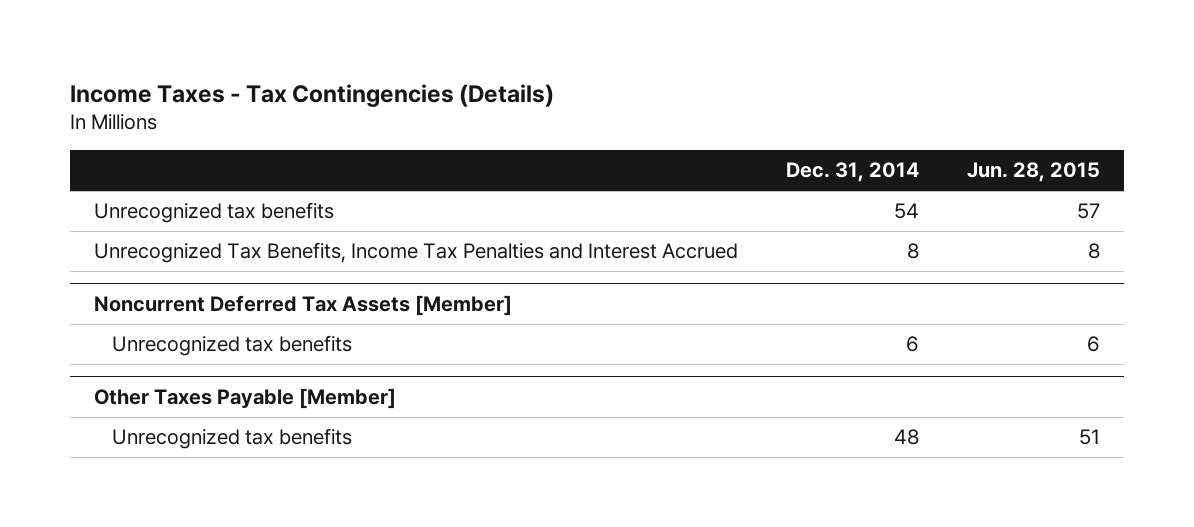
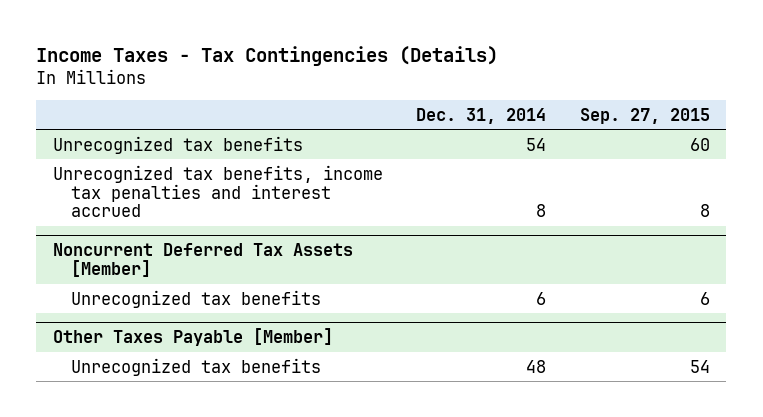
- | Dec. 31, 2014 | Jun. 28, 2015
+ | Dec. 31, 2014 | Sep. 27, 2015
- Unrecognized Tax Benefits, Income Tax Penalties and Interest Accrued | 8 | 8
+ Unrecognized tax benefits, income tax penalties and interest accrued | 8 | 8

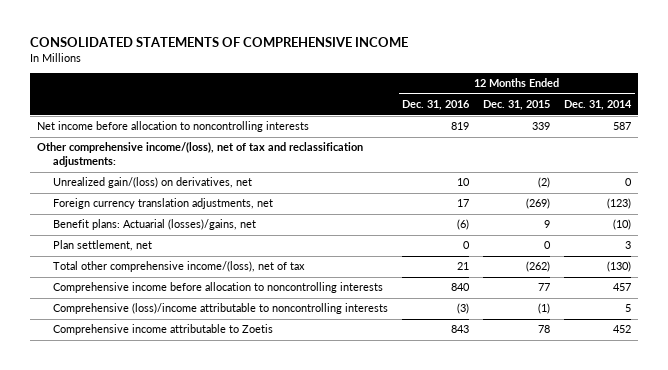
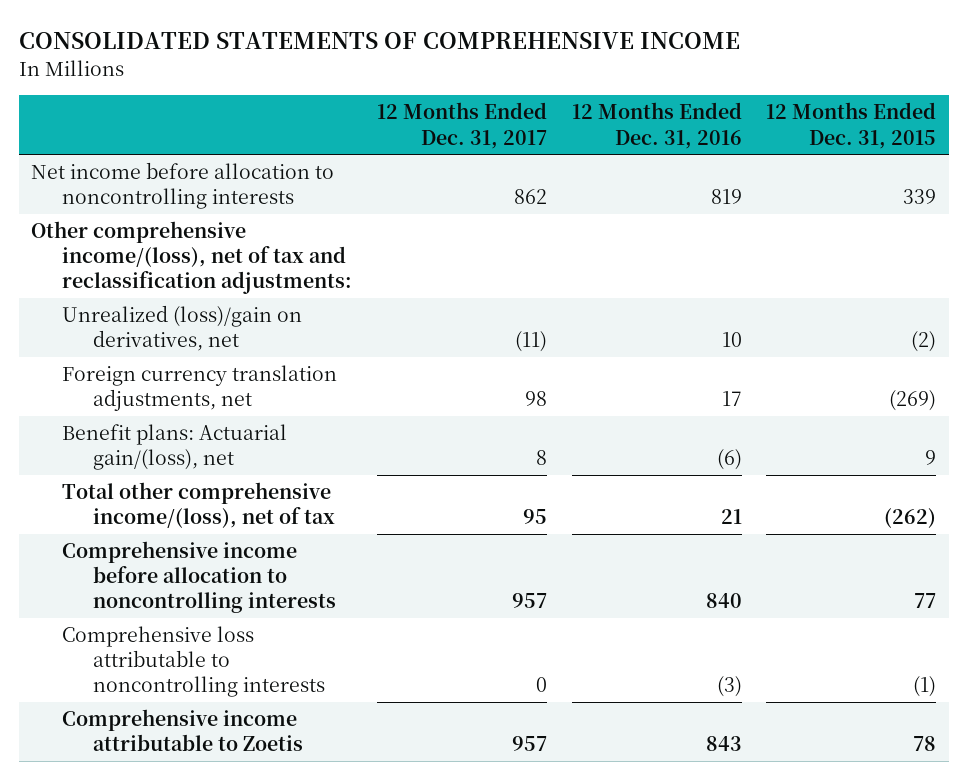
- | 12 Months Ended Dec. 31, 2016 | 12 Months Ended Dec. 31, 2015 | 12 Months Ended Dec. 31, 2014
+ | 12 Months Ended Dec. 31, 2017 | 12 Months Ended Dec. 31, 2016 | 12 Months Ended Dec. 31, 2015
- Unrealized gain/(loss) on derivatives, net | 10 | (2) | 0
+ Unrealized (loss)/gain on derivatives, net | (11) | 10 | (2)
- Benefit plans: Actuarial (losses)/gains, net | (6) | 9 | (10)
- Plan settlement, net | 0 | 0 | 3
+ Benefit plans: Actuarial gain/(loss), net | 8 | (6) | 9
- Comprehensive (loss)/income attributable to noncontrolling interests | (3) | (1) | 5
+ Comprehensive loss attributable to noncontrolling interests | 0 | (3) | (1)

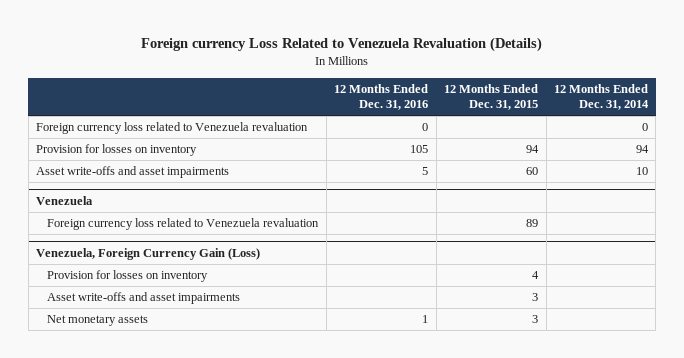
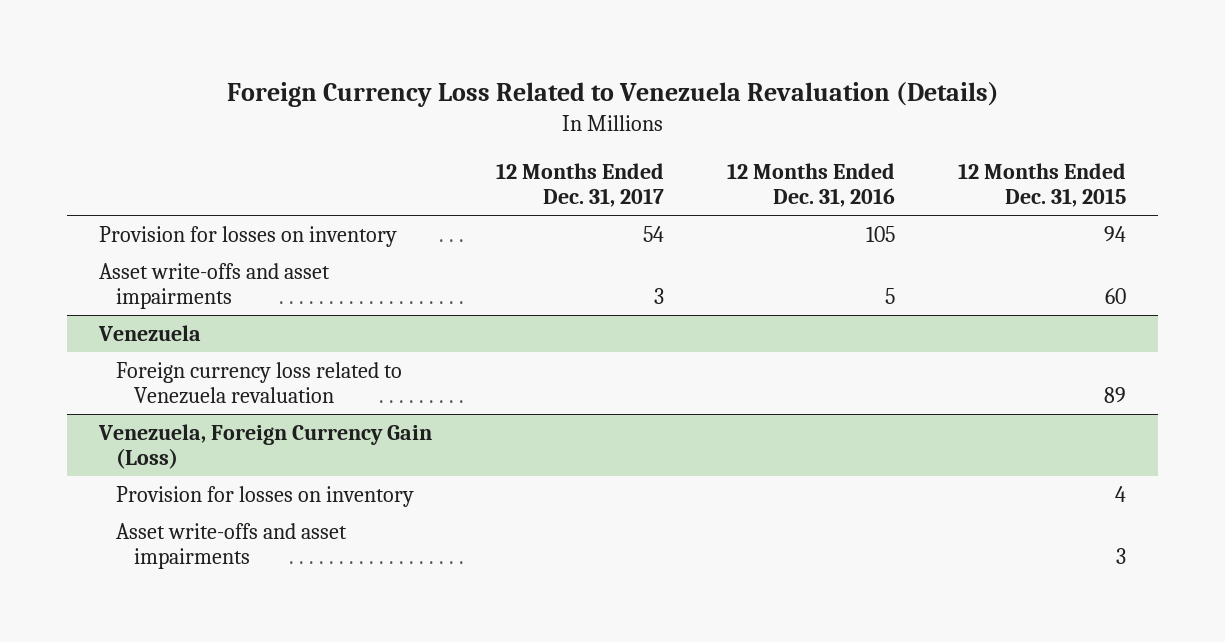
- Foreign currency Loss Related to Venezuela Revaluation (Details)
+ Foreign Currency Loss Related to Venezuela Revaluation (Details)
- | 12 Months Ended Dec. 31, 2016 | 12 Months Ended Dec. 31, 2015 | 12 Months Ended Dec. 31, 2014
+ | 12 Months Ended Dec. 31, 2017 | 12 Months Ended Dec. 31, 2016 | 12 Months Ended Dec. 31, 2015
- Foreign currency loss related to Venezuela revaluation | 0 | | 0
@ Venezuela, Foreign Currency Gain (Loss)
- Net monetary assets | 1 | 3 |

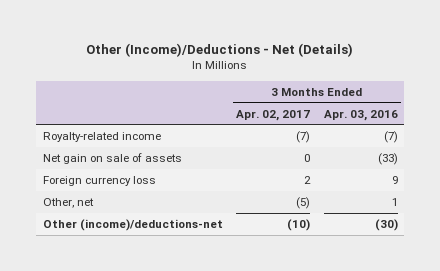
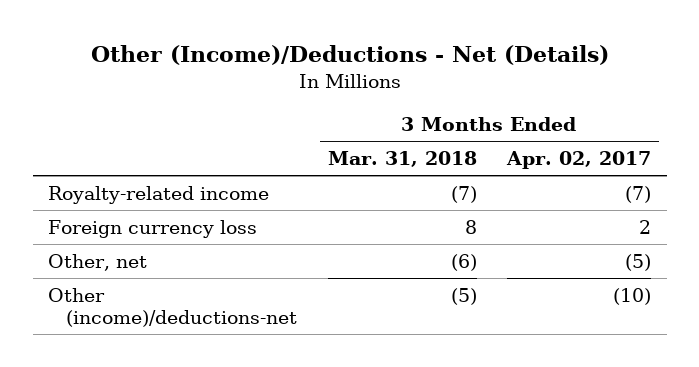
- | 3 Months Ended Apr. 02, 2017 | 3 Months Ended Apr. 03, 2016
+ | 3 Months Ended Mar. 31, 2018 | 3 Months Ended Apr. 02, 2017
- Net gain on sale of assets | 0 | (33)

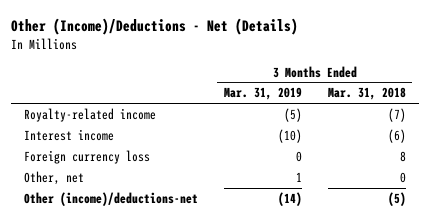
- | 3 Months Ended Mar. 31, 2018 | 3 Months Ended Apr. 02, 2017
+ | 3 Months Ended Mar. 31, 2019 | 3 Months Ended Mar. 31, 2018
+ Interest income | (10) | (6)
- Other, net | (6) | (5)
+ Other, net | 1 | 0

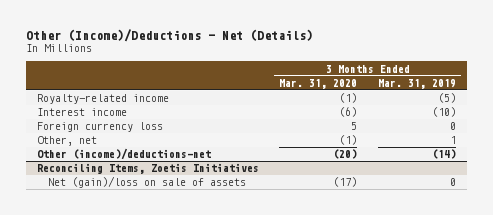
- | 3 Months Ended Mar. 31, 2019 | 3 Months Ended Mar. 31, 2018
+ | 3 Months Ended Mar. 31, 2020 | 3 Months Ended Mar. 31, 2019
+ Reconciling Items, Zoetis Initiatives
+ Net (gain)/loss on sale of assets | (17) | 0

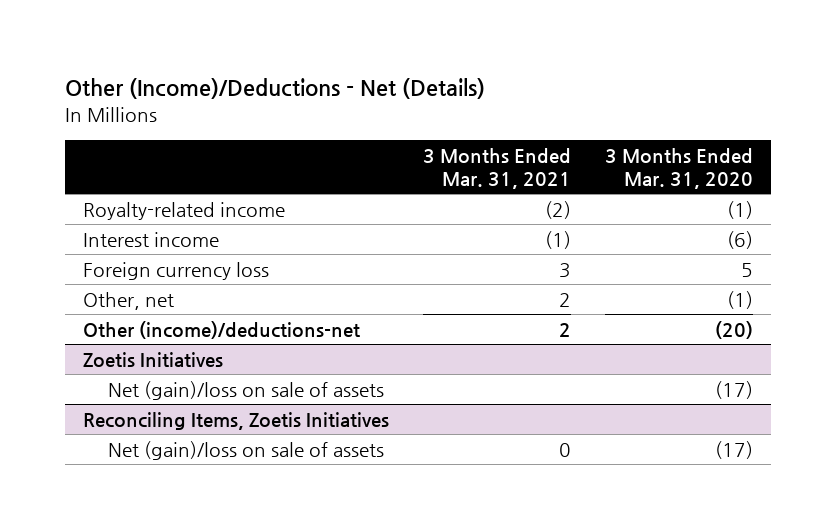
- | 3 Months Ended Mar. 31, 2020 | 3 Months Ended Mar. 31, 2019
+ | 3 Months Ended Mar. 31, 2021 | 3 Months Ended Mar. 31, 2020
+ Zoetis Initiatives
+ Net (gain)/loss on sale of assets | | (17)

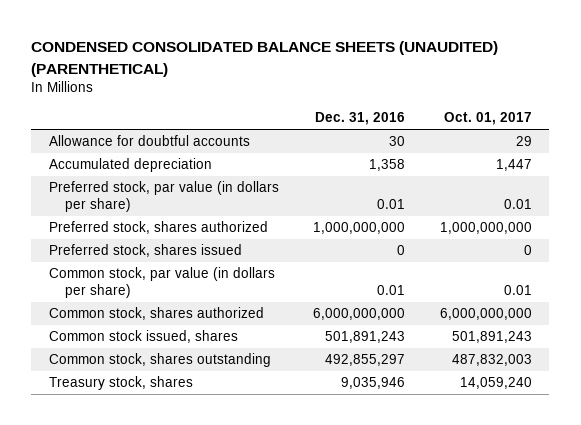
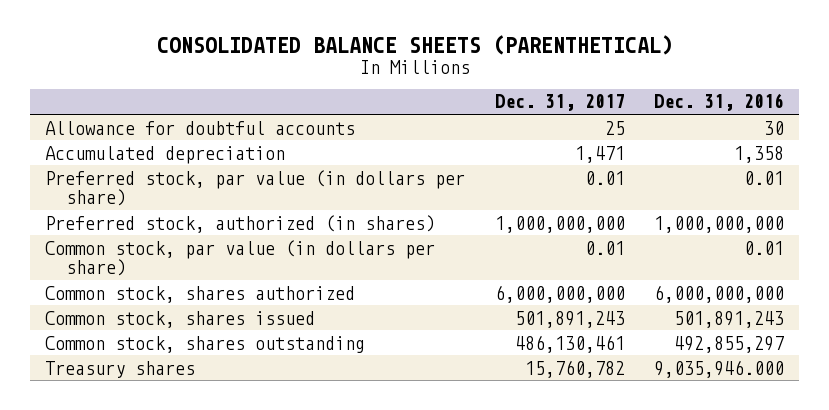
- CONDENSED CONSOLIDATED BALANCE SHEETS (UNAUDITED) (PARENTHETICAL)
+ CONSOLIDATED BALANCE SHEETS (PARENTHETICAL)
- | Dec. 31, 2016 | Oct. 01, 2017
+ | Dec. 31, 2017 | Dec. 31, 2016
- Preferred stock, shares authorized | 1,000,000,000 | 1,000,000,000
- Preferred stock, shares issued | 0 | 0
+ Preferred stock, authorized (in shares) | 1,000,000,000 | 1,000,000,000
- Common stock issued, shares | 501,891,243 | 501,891,243
+ Common stock, shares issued | 501,891,243 | 501,891,243
- Treasury stock, shares | 9,035,946 | 14,059,240
+ Treasury shares | 15,760,782 | 9,035,946.000

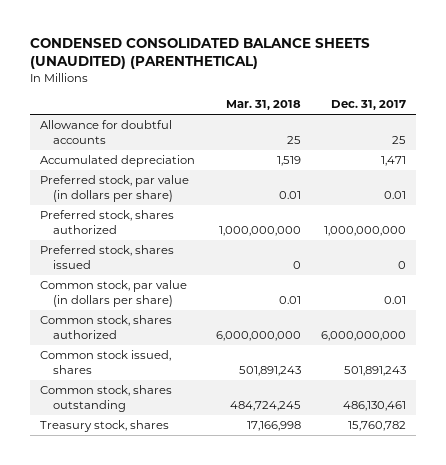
- CONSOLIDATED BALANCE SHEETS (PARENTHETICAL)
+ CONDENSED CONSOLIDATED BALANCE SHEETS (UNAUDITED) (PARENTHETICAL)
- | Dec. 31, 2017 | Dec. 31, 2016
+ | Mar. 31, 2018 | Dec. 31, 2017
- Preferred stock, authorized (in shares) | 1,000,000,000 | 1,000,000,000
+ Preferred stock, shares authorized | 1,000,000,000 | 1,000,000,000
+ Preferred stock, shares issued | 0 | 0
- Common stock, shares issued | 501,891,243 | 501,891,243
+ Common stock issued, shares | 501,891,243 | 501,891,243
- Treasury shares | 15,760,782 | 9,035,946.000
+ Treasury stock, shares | 17,166,998 | 15,760,782

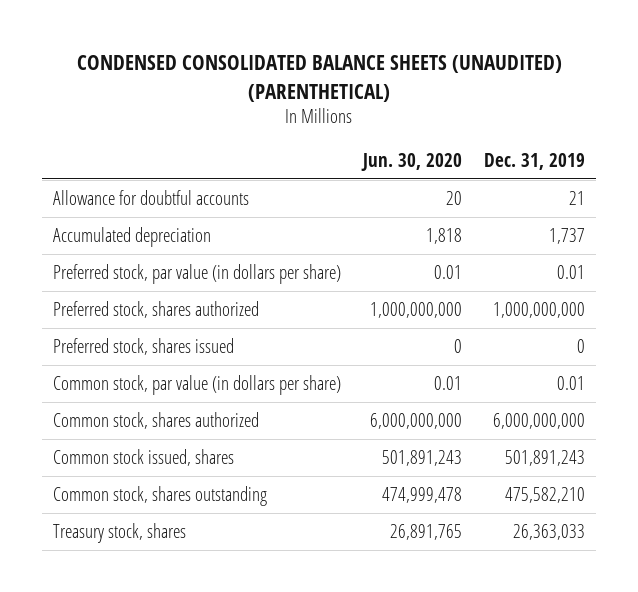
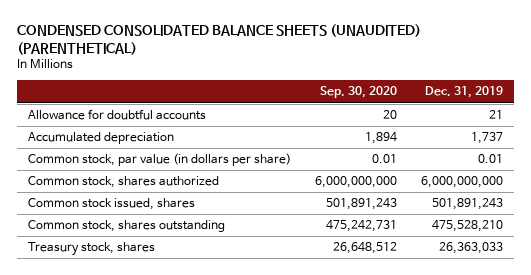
- | Jun. 30, 2020 | Dec. 31, 2019
+ | Sep. 30, 2020 | Dec. 31, 2019
- Preferred stock, par value (in dollars per share) | 0.01 | 0.01
- Preferred stock, shares authorized | 1,000,000,000 | 1,000,000,000
- Preferred stock, shares issued | 0 | 0
- Common stock, shares outstanding | 474,999,478 | 475,582,210
+ Common stock, shares outstanding | 475,242,731 | 475,528,210

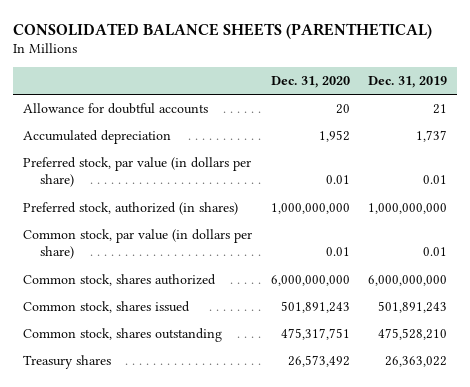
- CONDENSED CONSOLIDATED BALANCE SHEETS (UNAUDITED) (PARENTHETICAL)
+ CONSOLIDATED BALANCE SHEETS (PARENTHETICAL)
- | Sep. 30, 2020 | Dec. 31, 2019
+ | Dec. 31, 2020 | Dec. 31, 2019
+ Preferred stock, par value (in dollars per share) | 0.01 | 0.01
+ Preferred stock, authorized (in shares) | 1,000,000,000 | 1,000,000,000
- Common stock issued, shares | 501,891,243 | 501,891,243
+ Common stock, shares issued | 501,891,243 | 501,891,243
- Treasury stock, shares | 26,648,512 | 26,363,033
+ Treasury shares | 26,573,492 | 26,363,022

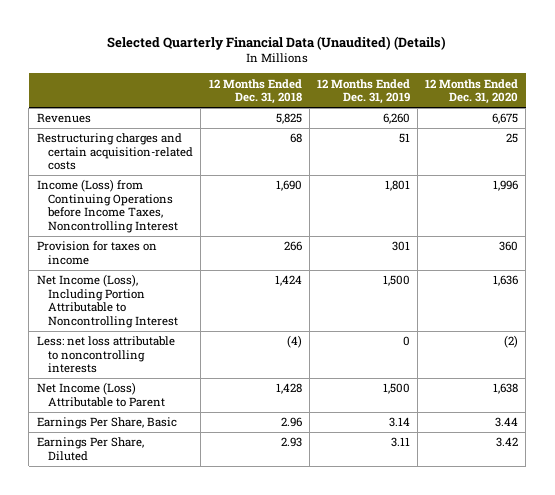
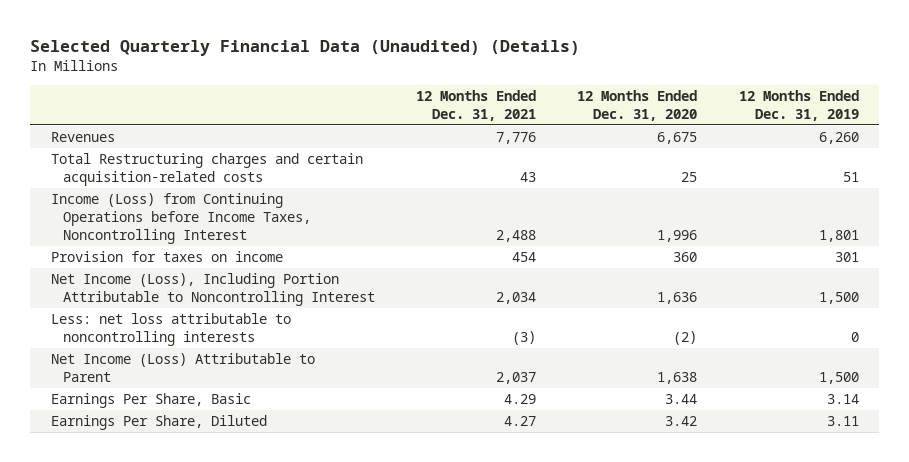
- | 12 Months Ended Dec. 31, 2018 | 12 Months Ended Dec. 31, 2019 | 12 Months Ended Dec. 31, 2020
+ | 12 Months Ended Dec. 31, 2021 | 12 Months Ended Dec. 31, 2020 | 12 Months Ended Dec. 31, 2019
- Restructuring charges and certain acquisition-related costs | 68 | 51 | 25
+ Total Restructuring charges and certain acquisition-related costs | 43 | 25 | 51

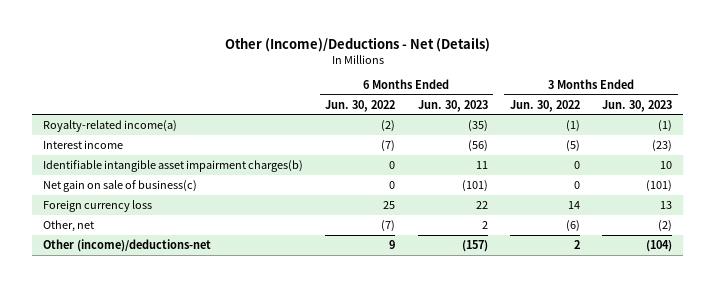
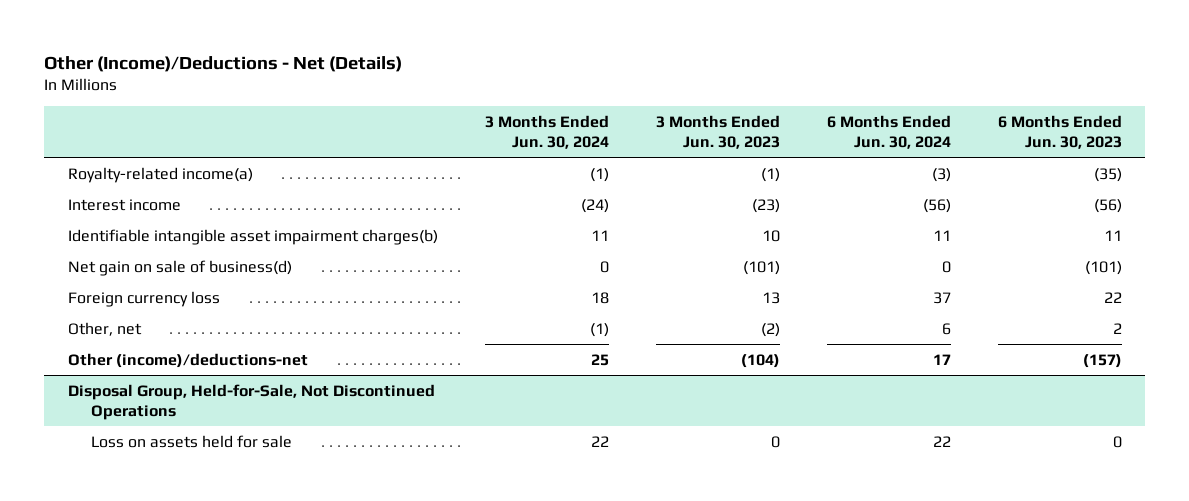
- | 6 Months Ended Jun. 30, 2022 | 6 Months Ended Jun. 30, 2023 | 3 Months Ended Jun. 30, 2022 | 3 Months Ended Jun. 30, 2023
+ | 3 Months Ended Jun. 30, 2024 | 3 Months Ended Jun. 30, 2023 | 6 Months Ended Jun. 30, 2024 | 6 Months Ended Jun. 30, 2023
- Net gain on sale of business(c) | 0 | (101) | 0 | (101)
+ Net gain on sale of business(d) | 0 | (101) | 0 | (101)
+ Disposal Group, Held-for-Sale, Not Discontinued Operations
+ Loss on assets held for sale | 22 | 0 | 22 | 0

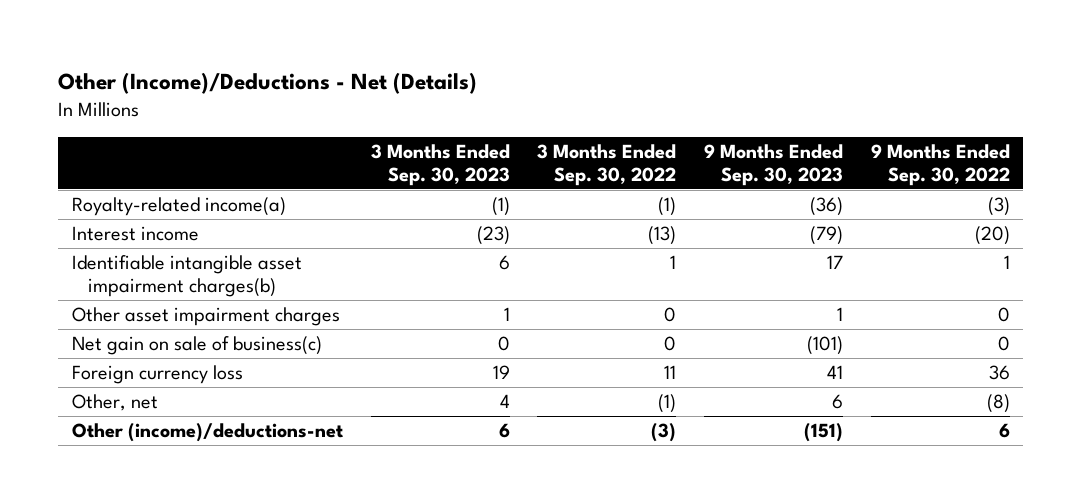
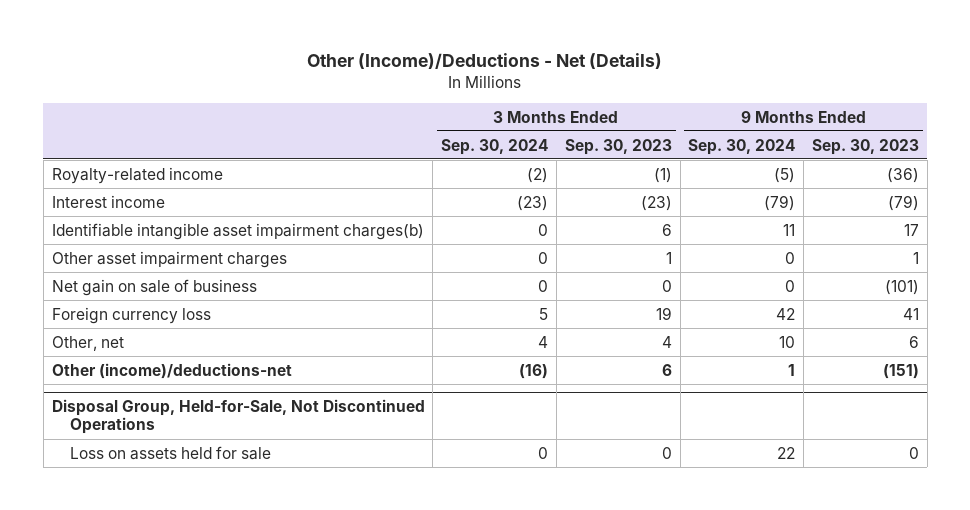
- | 3 Months Ended Sep. 30, 2023 | 3 Months Ended Sep. 30, 2022 | 9 Months Ended Sep. 30, 2023 | 9 Months Ended Sep. 30, 2022
+ | 3 Months Ended Sep. 30, 2024 | 3 Months Ended Sep. 30, 2023 | 9 Months Ended Sep. 30, 2024 | 9 Months Ended Sep. 30, 2023
- Royalty-related income(a) | (1) | (1) | (36) | (3)
+ Royalty-related income | (2) | (1) | (5) | (36)
- Net gain on sale of business(c) | 0 | 0 | (101) | 0
+ Net gain on sale of business | 0 | 0 | 0 | (101)
+ Disposal Group, Held-for-Sale, Not Discontinued Operations
+ Loss on assets held for sale | 0 | 0 | 22 | 0

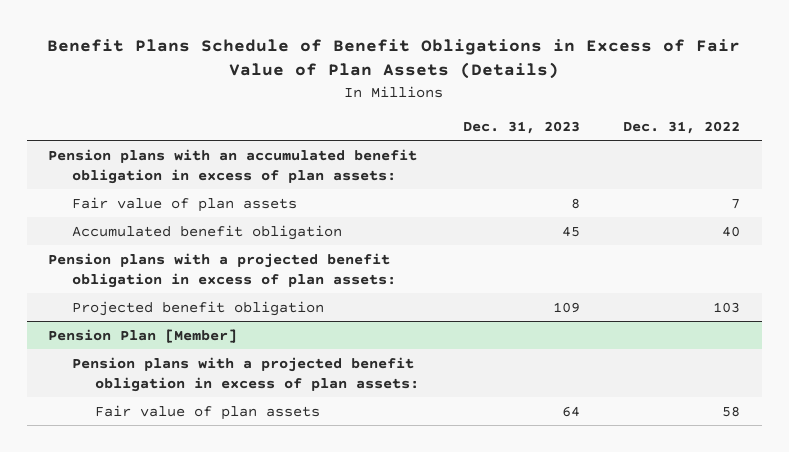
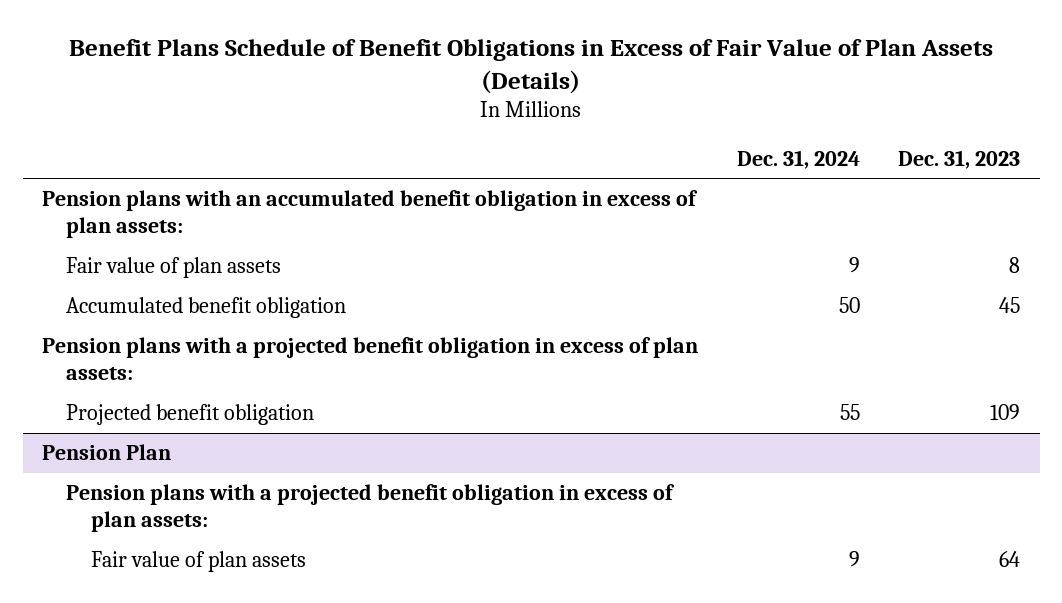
- | Dec. 31, 2023 | Dec. 31, 2022
+ | Dec. 31, 2024 | Dec. 31, 2023
- Pension Plan [Member]
+ Pension Plan

